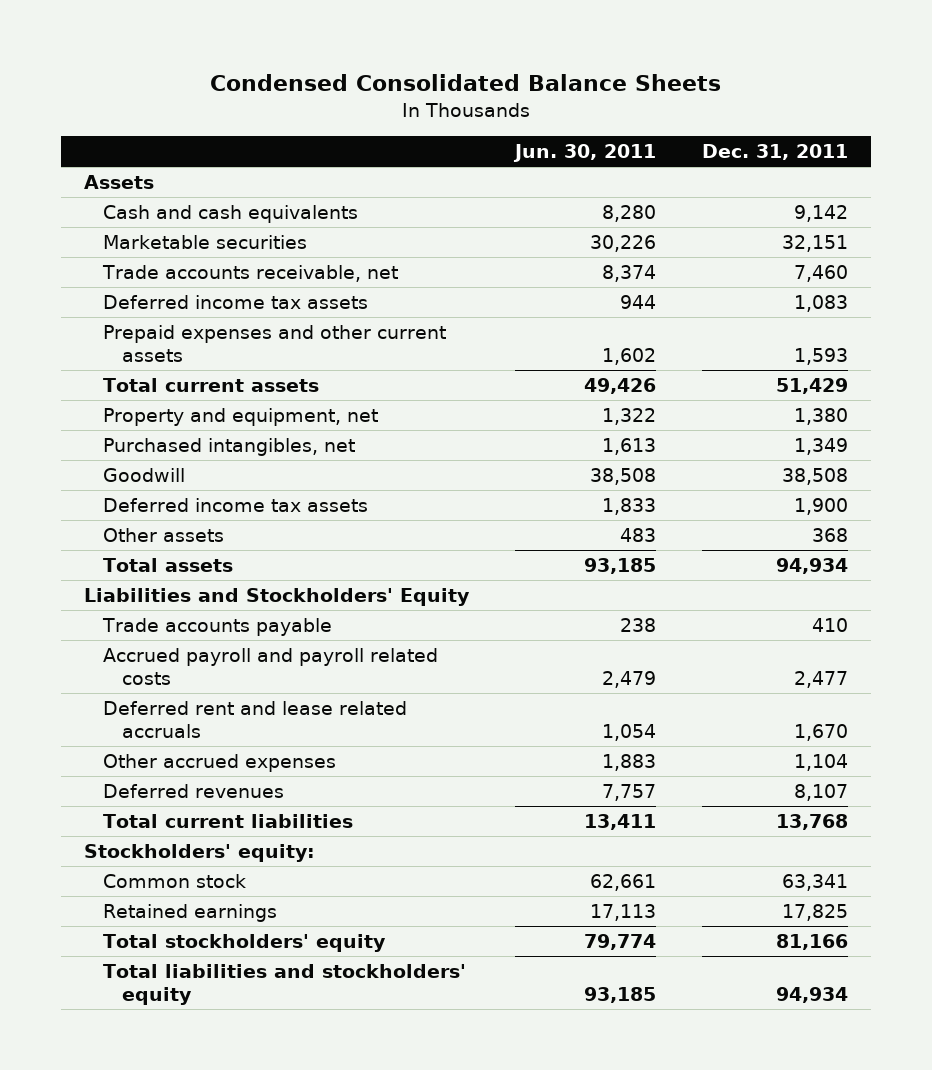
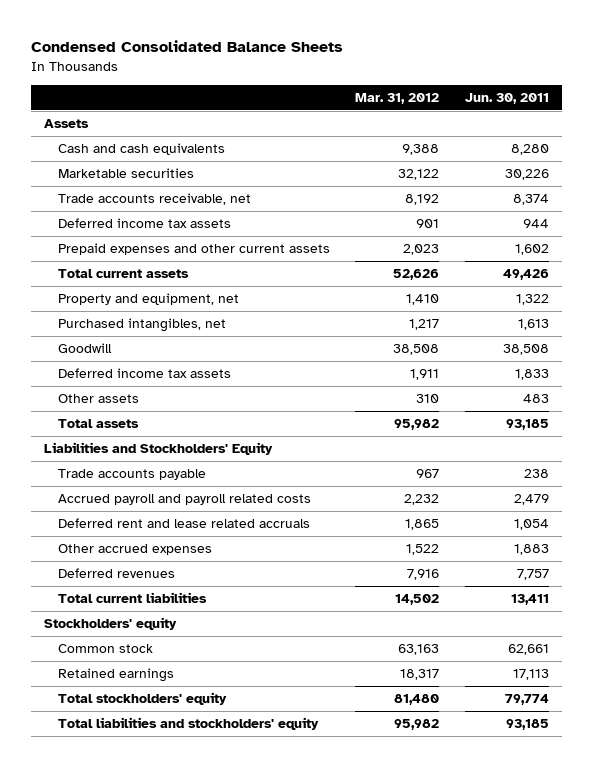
- | Jun. 30, 2011 | Dec. 31, 2011
+ | Mar. 31, 2012 | Jun. 30, 2011
- Stockholders' equity:
+ Stockholders' equity

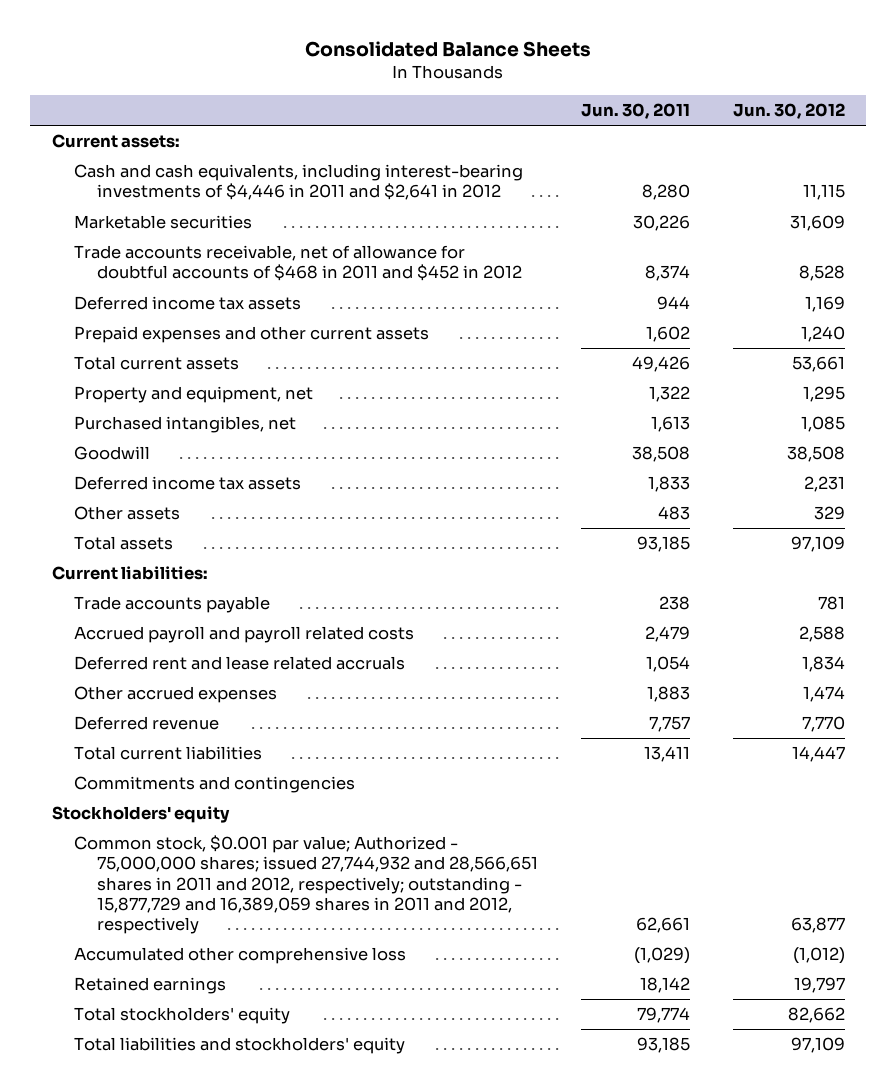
- Condensed Consolidated Balance Sheets
+ Consolidated Balance Sheets
- | Mar. 31, 2012 | Jun. 30, 2011
+ | Jun. 30, 2011 | Jun. 30, 2012
- Assets
- Cash and cash equivalents | 9,388 | 8,280
+ Current assets:
+ Cash and cash equivalents, including interest-bearing investments of $4,446 in 2011 and $2,641 in 2012 | 8,280 | 11,115
- Trade accounts receivable, net | 8,192 | 8,374
+ Trade accounts receivable, net of allowance for doubtful accounts of $468 in 2011 and $452 in 2012 | 8,374 | 8,528
- Liabilities and Stockholders' Equity
+ Current liabilities:
- Deferred revenues | 7,916 | 7,757
+ Deferred revenue | 7,757 | 7,770
+ Commitments and contingencies
- Common stock | 63,163 | 62,661
- Retained earnings | 18,317 | 17,113
+ Common stock, $0.001 par value; Authorized - 75,000,000 shares; issued 27,744,932 and 28,566,651 shares in 2011 and 2012, respectively; outstanding - 15,877,729 and 16,389,059 shares in 2011 and 2012, respectively | 62,661 | 63,877
+ Accumulated other comprehensive loss | (1,029) | (1,012)
+ Retained earnings | 18,142 | 19,797

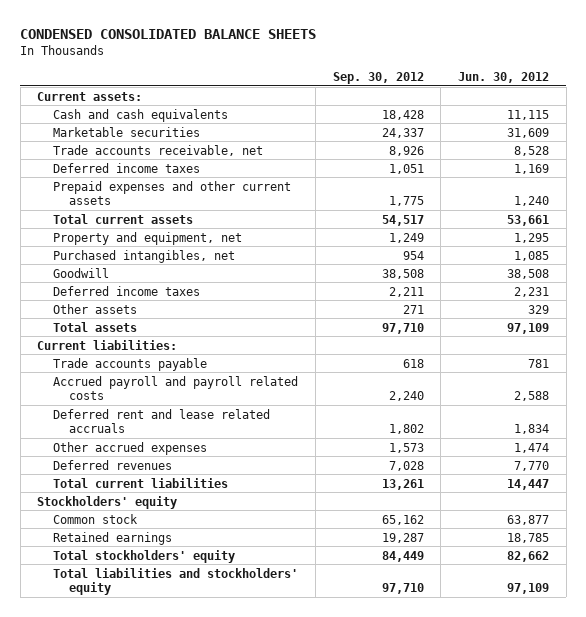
- Consolidated Balance Sheets
+ CONDENSED CONSOLIDATED BALANCE SHEETS
- | Jun. 30, 2011 | Jun. 30, 2012
+ | Sep. 30, 2012 | Jun. 30, 2012
- Cash and cash equivalents, including interest-bearing investments of $4,446 in 2011 and $2,641 in 2012 | 8,280 | 11,115
+ Cash and cash equivalents | 18,428 | 11,115
- Trade accounts receivable, net of allowance for doubtful accounts of $468 in 2011 and $452 in 2012 | 8,374 | 8,528
- Deferred income tax assets | 944 | 1,169
+ Trade accounts receivable, net | 8,926 | 8,528
+ Deferred income taxes | 1,051 | 1,169
- Deferred income tax assets | 1,833 | 2,231
+ Deferred income taxes | 2,211 | 2,231
- Deferred revenue | 7,757 | 7,770
+ Deferred revenues | 7,028 | 7,770
- Commitments and contingencies
- Common stock, $0.001 par value; Authorized - 75,000,000 shares; issued 27,744,932 and 28,566,651 shares in 2011 and 2012, respectively; outstanding - 15,877,729 and 16,389,059 shares in 2011 and 2012, respectively | 62,661 | 63,877
- Accumulated other comprehensive loss | (1,029) | (1,012)
- Retained earnings | 18,142 | 19,797
+ Common stock | 65,162 | 63,877
+ Retained earnings | 19,287 | 18,785

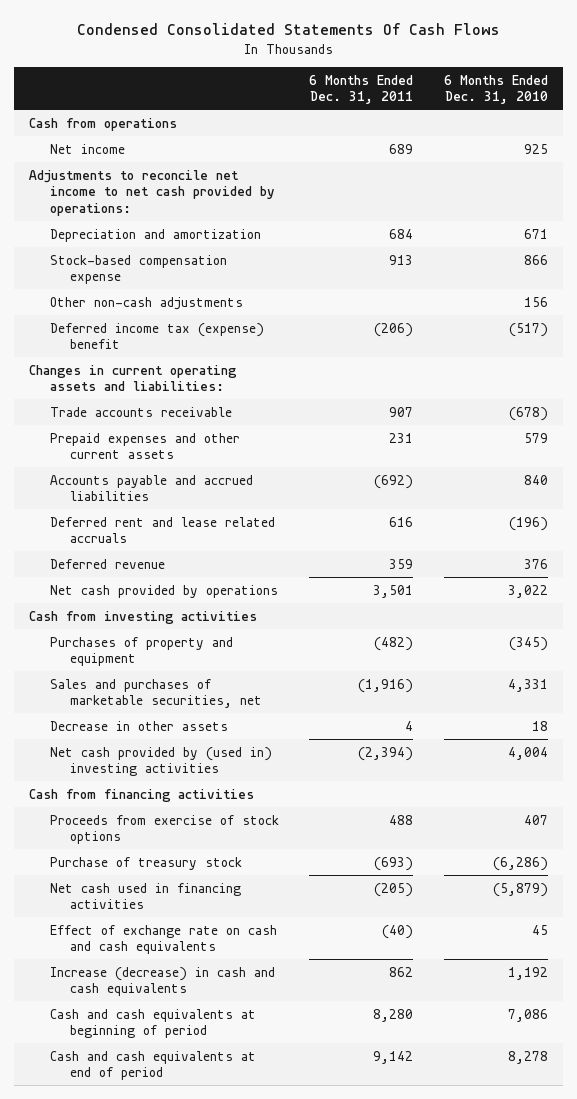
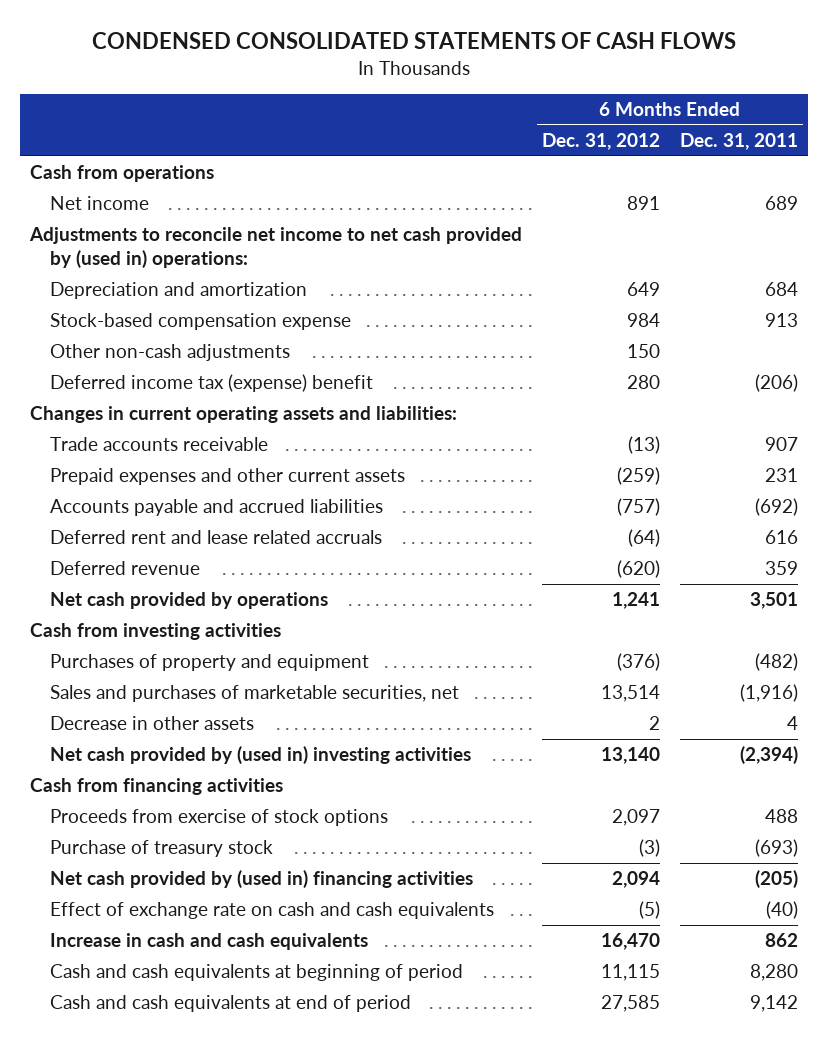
- Condensed Consolidated Statements Of Cash Flows
+ CONDENSED CONSOLIDATED STATEMENTS OF CASH FLOWS
- | 6 Months Ended Dec. 31, 2011 | 6 Months Ended Dec. 31, 2010
+ | 6 Months Ended Dec. 31, 2012 | 6 Months Ended Dec. 31, 2011
- Adjustments to reconcile net income to net cash provided by operations:
+ Adjustments to reconcile net income to net cash provided by (used in) operations:
- Net cash used in financing activities | (205) | (5,879)
+ Net cash provided by (used in) financing activities | 2,094 | (205)
- Increase (decrease) in cash and cash equivalents | 862 | 1,192
+ Increase in cash and cash equivalents | 16,470 | 862

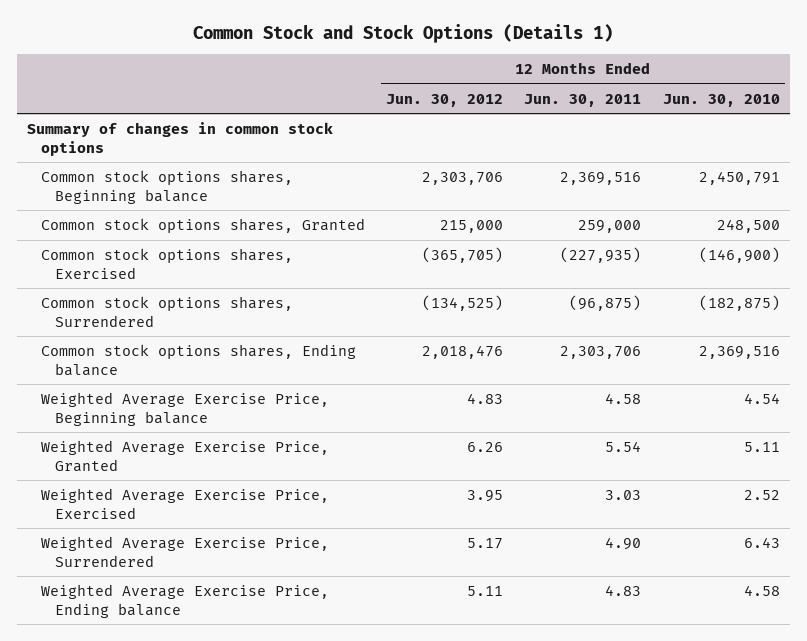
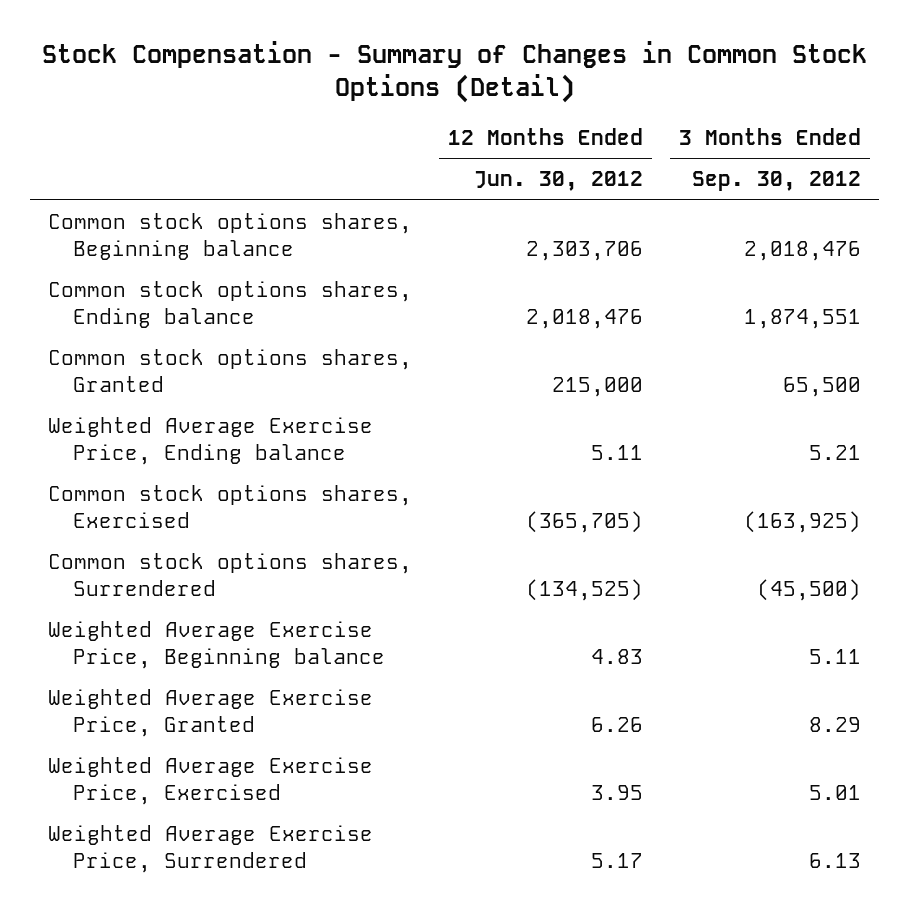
- Common Stock and Stock Options (Details 1)
+ Stock Compensation - Summary of Changes in Common Stock Options (Detail)
- | 12 Months Ended Jun. 30, 2012 | 12 Months Ended Jun. 30, 2011 | 12 Months Ended Jun. 30, 2010
+ | 12 Months Ended Jun. 30, 2012 | 3 Months Ended Sep. 30, 2012
- Summary of changes in common stock options
moved up: Common stock options shares, Ending balance | 2,018,476 | 1,874,551
moved up: Weighted Average Exercise Price, Ending balance | 5.11 | 5.21

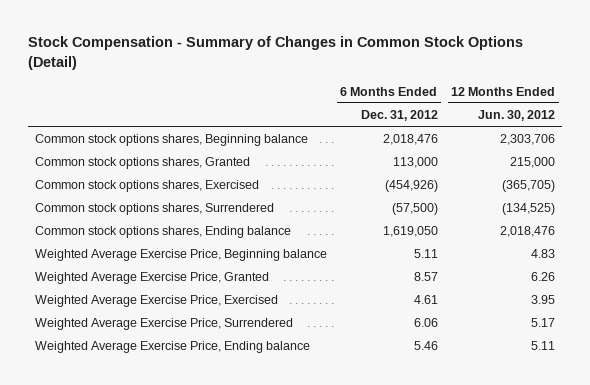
- | 12 Months Ended Jun. 30, 2012 | 3 Months Ended Sep. 30, 2012
+ | 6 Months Ended Dec. 31, 2012 | 12 Months Ended Jun. 30, 2012
moved down: Common stock options shares, Ending balance | 1,619,050 | 2,018,476
moved down: Weighted Average Exercise Price, Ending balance | 5.46 | 5.11

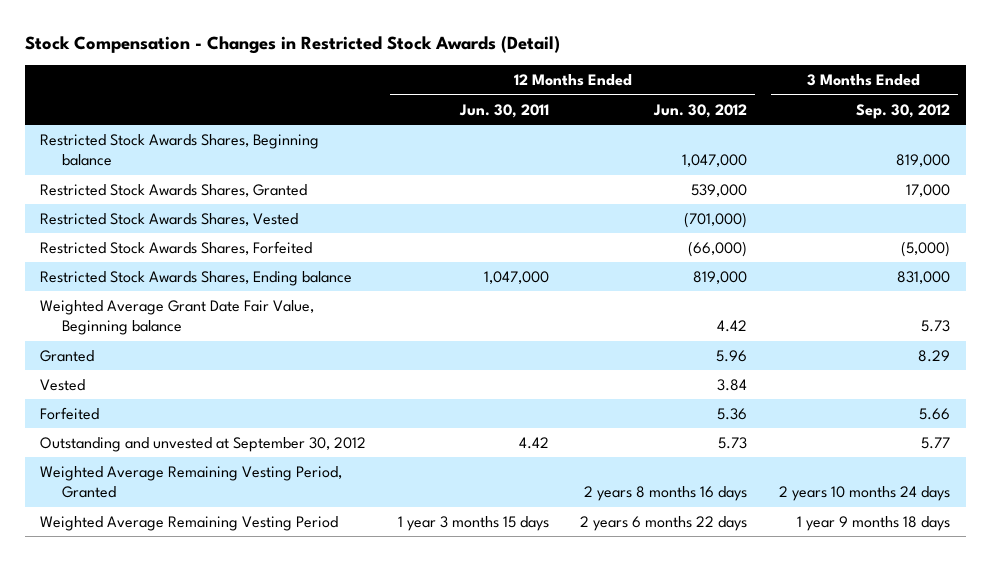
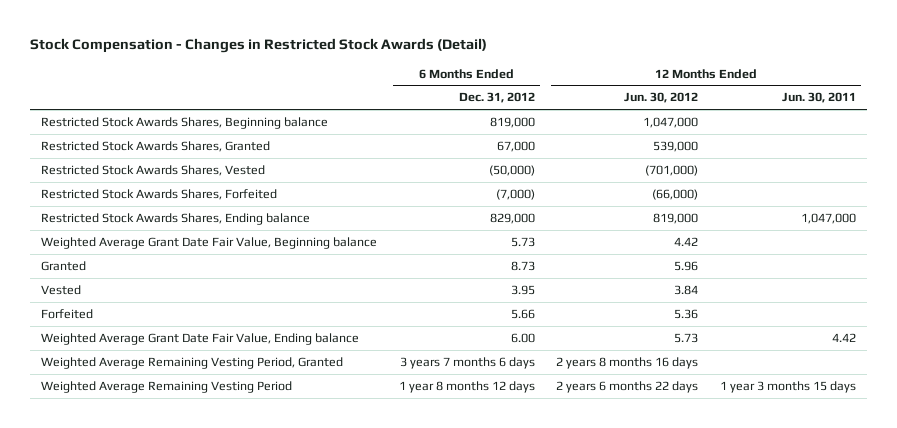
- | 12 Months Ended Jun. 30, 2011 | 12 Months Ended Jun. 30, 2012 | 3 Months Ended Sep. 30, 2012
+ | 6 Months Ended Dec. 31, 2012 | 12 Months Ended Jun. 30, 2012 | 12 Months Ended Jun. 30, 2011
- Outstanding and unvested at September 30, 2012 | 4.42 | 5.73 | 5.77
+ Weighted Average Grant Date Fair Value, Ending balance | 6.00 | 5.73 | 4.42

